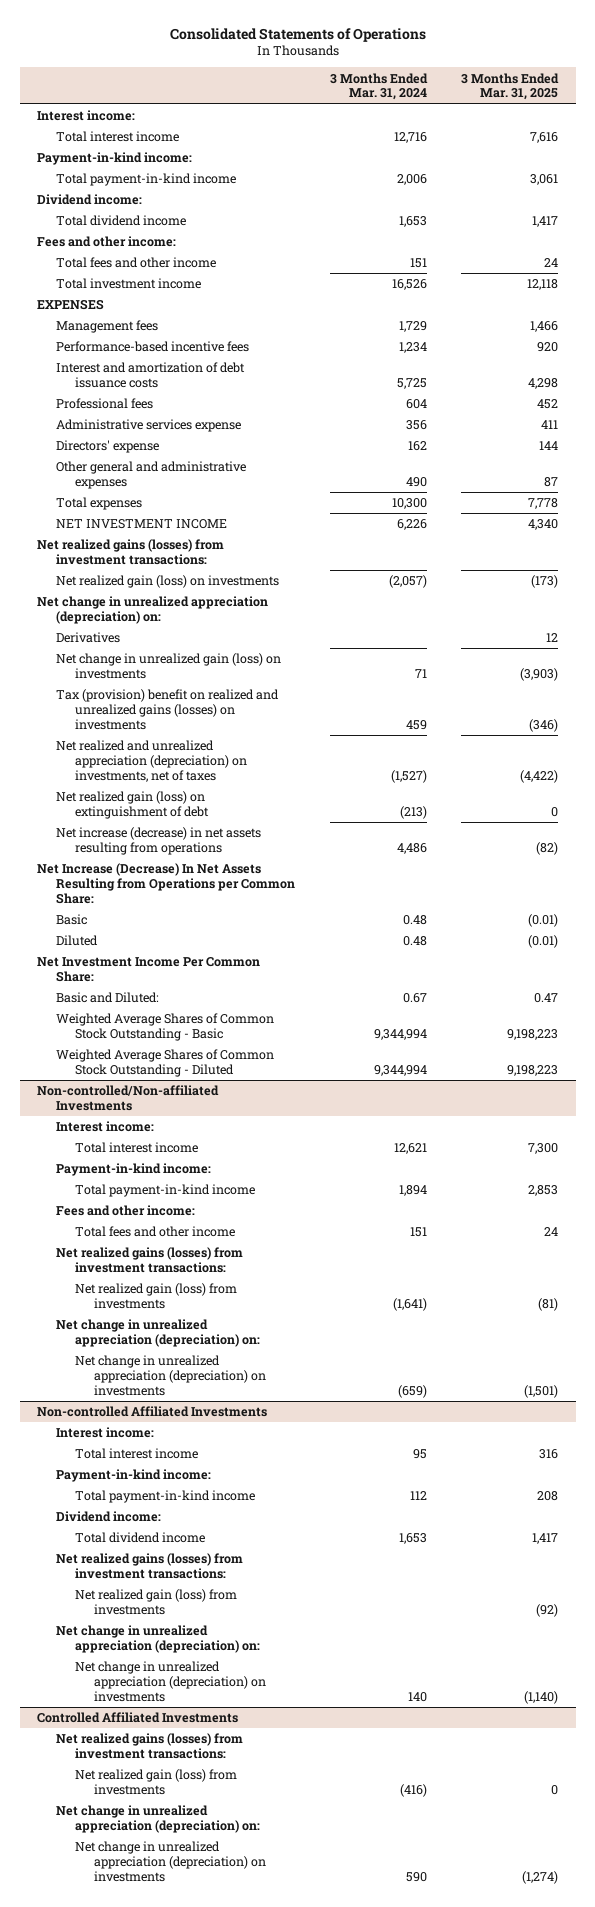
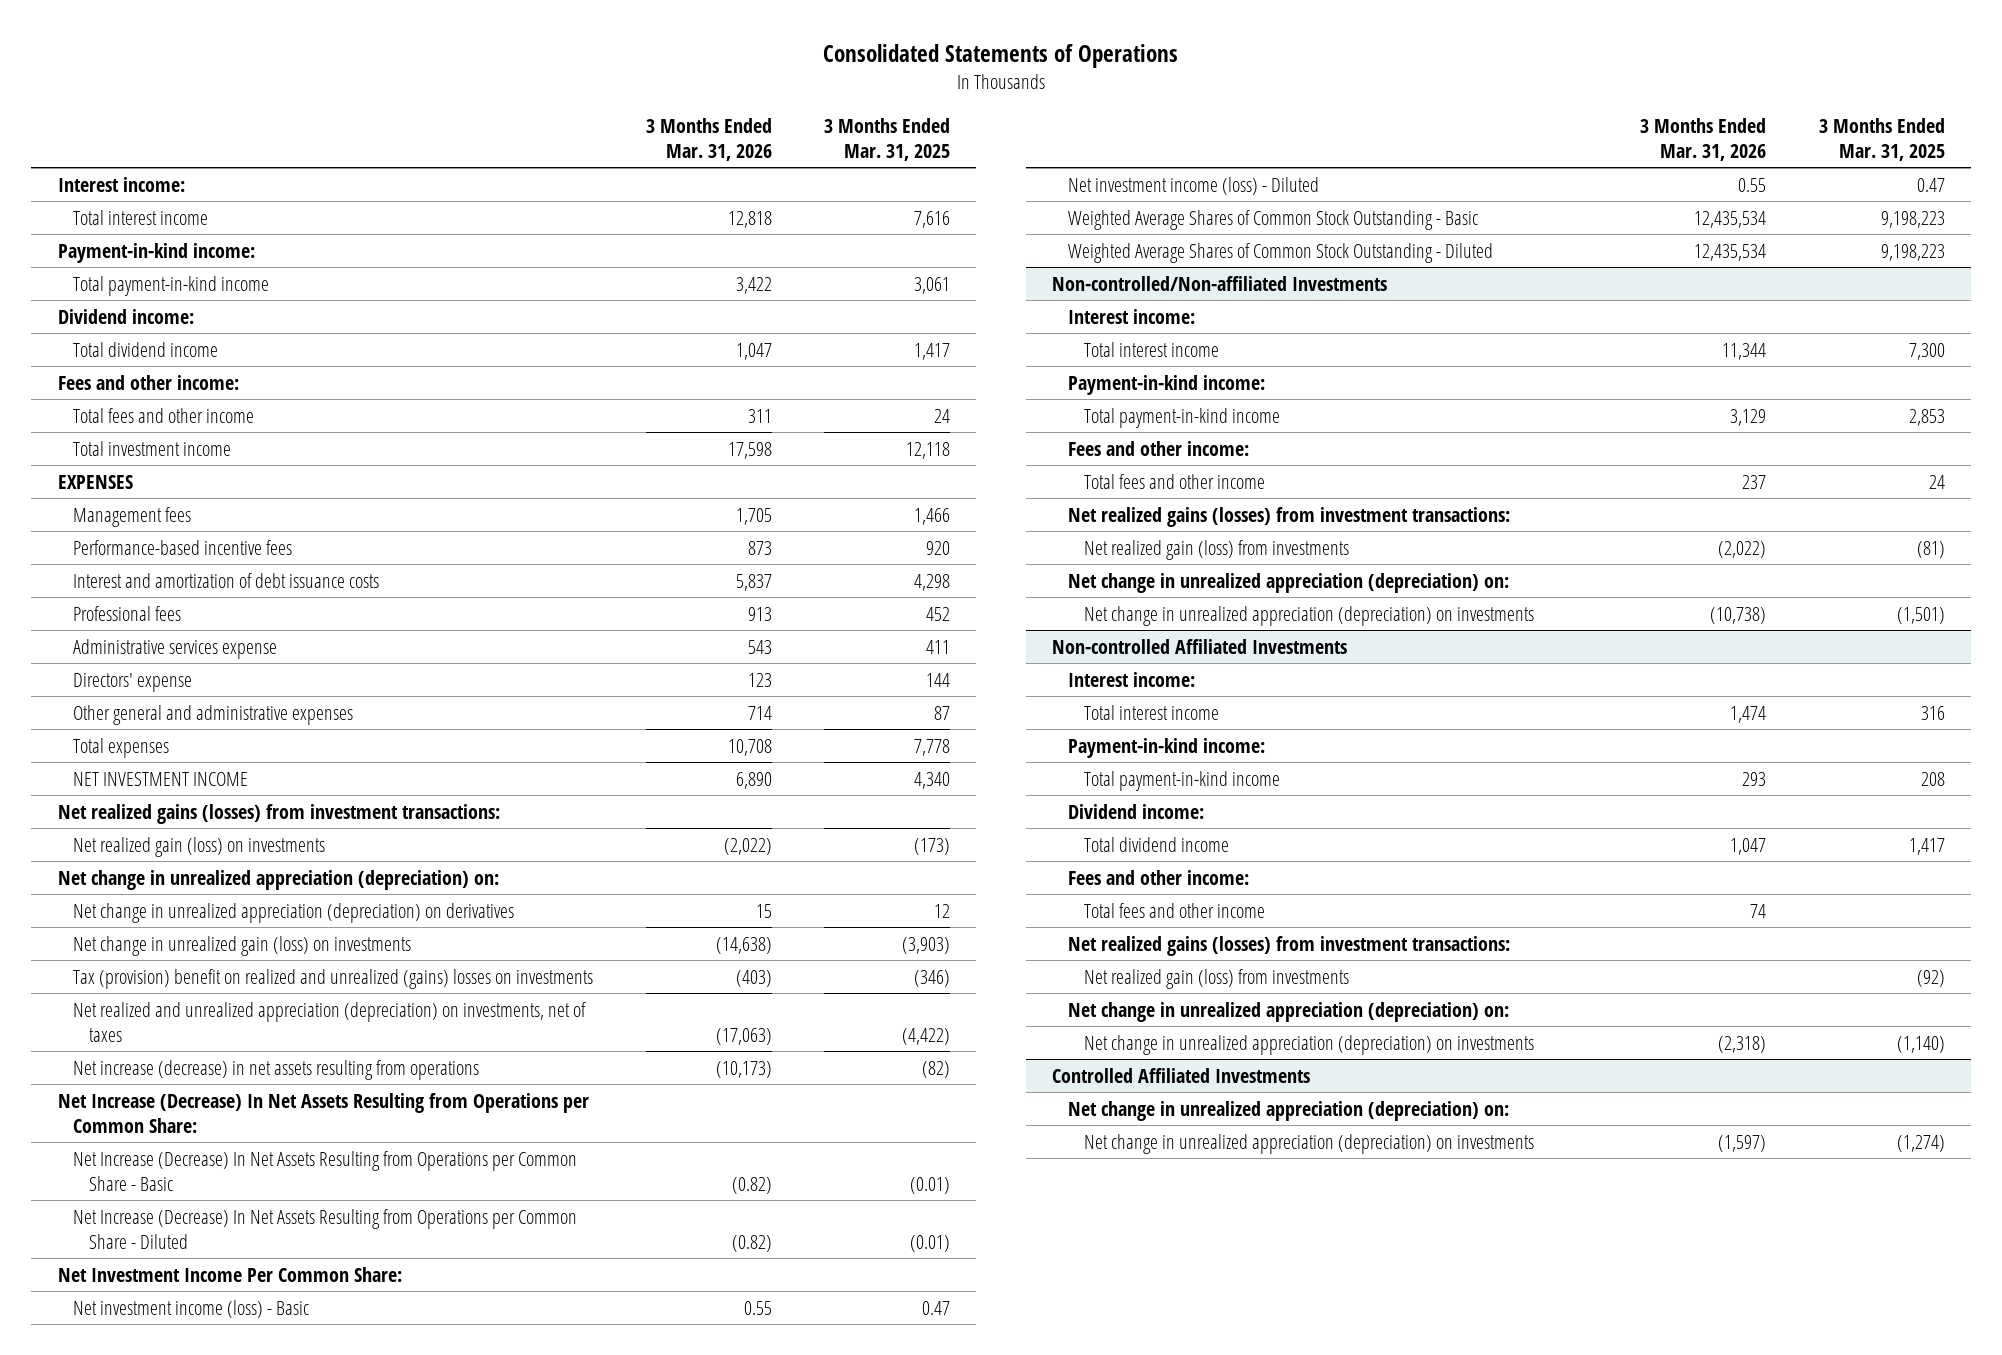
- | 3 Months Ended Mar. 31, 2024 | 3 Months Ended Mar. 31, 2025
+ | 3 Months Ended Mar. 31, 2026 | 3 Months Ended Mar. 31, 2025
- Derivatives | | 12
+ Net change in unrealized appreciation (depreciation) on derivatives | 15 | 12
- Tax (provision) benefit on realized and unrealized gains (losses) on investments | 459 | (346)
+ Tax (provision) benefit on realized and unrealized (gains) losses on investments | (403) | (346)
- Net realized gain (loss) on extinguishment of debt | (213) | 0
- Basic | 0.48 | (0.01)
- Diluted | 0.48 | (0.01)
+ Net Increase (Decrease) In Net Assets Resulting from Operations per Common Share - Basic | (0.82) | (0.01)
+ Net Increase (Decrease) In Net Assets Resulting from Operations per Common Share - Diluted | (0.82) | (0.01)
- Basic and Diluted: | 0.67 | 0.47
+ Net investment income (loss) - Basic | 0.55 | 0.47
+ Net investment income (loss) - Diluted | 0.55 | 0.47
@ Non-controlled Affiliated Investments
+ Fees and other income:
+ Total fees and other income | 74 |
@ Controlled Affiliated Investments
- Net realized gains (losses) from investment transactions:
- Net realized gain (loss) from investments | (416) | 0

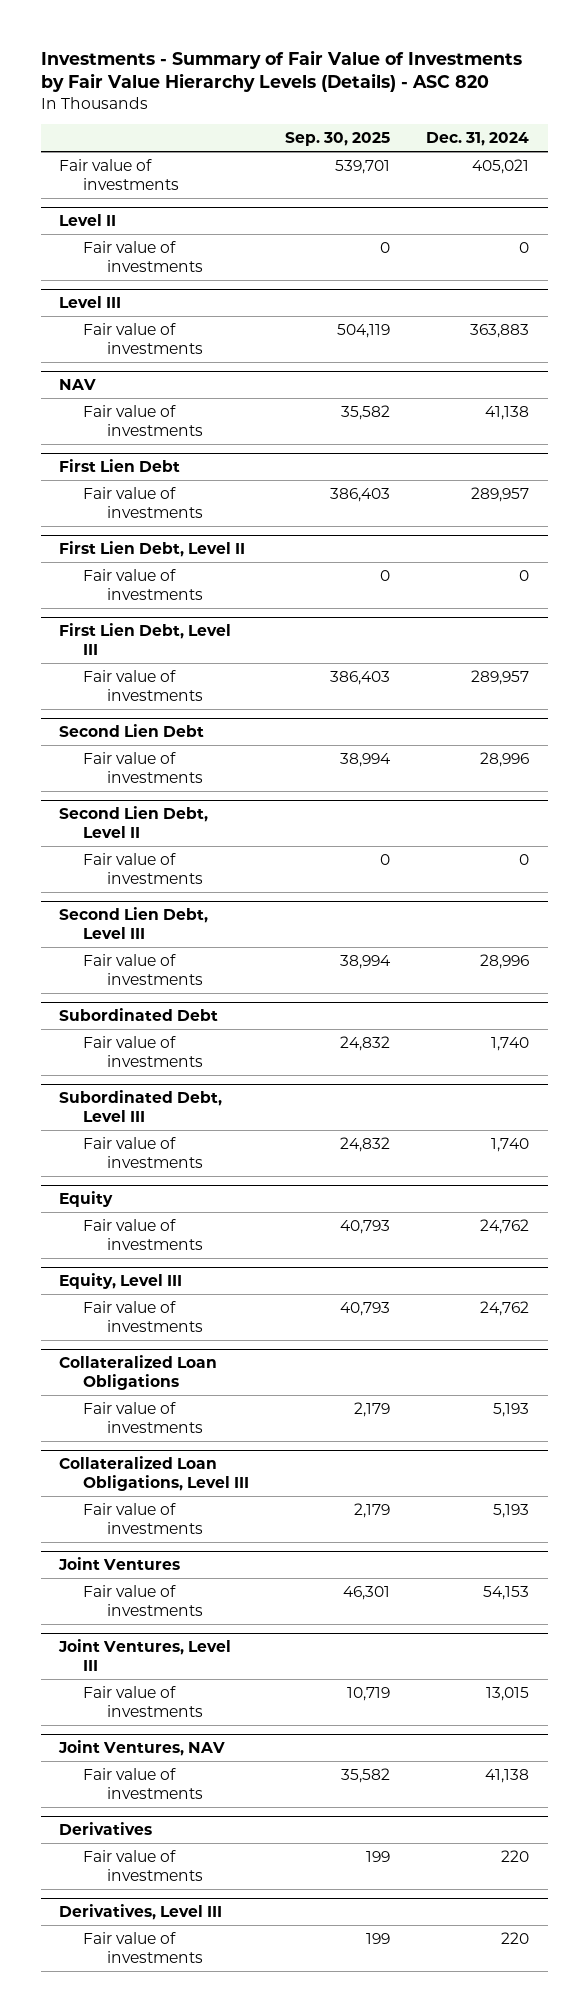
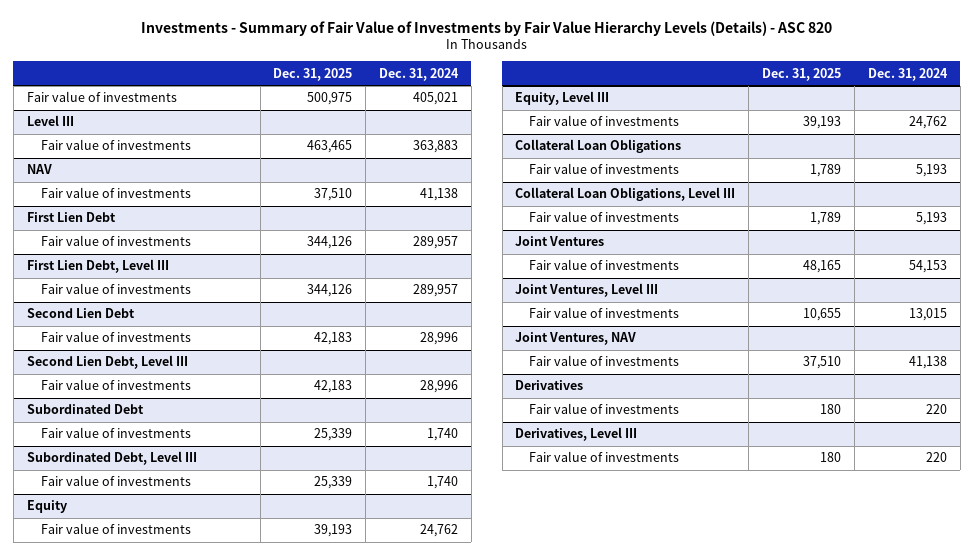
- | Sep. 30, 2025 | Dec. 31, 2024
+ | Dec. 31, 2025 | Dec. 31, 2024
- Level II
- Fair value of investments | 0 | 0
- First Lien Debt, Level II
- Fair value of investments | 0 | 0
- Second Lien Debt, Level II
- Fair value of investments | 0 | 0
- Collateralized Loan Obligations
+ Collateral Loan Obligations
- Collateralized Loan Obligations, Level III
+ Collateral Loan Obligations, Level III

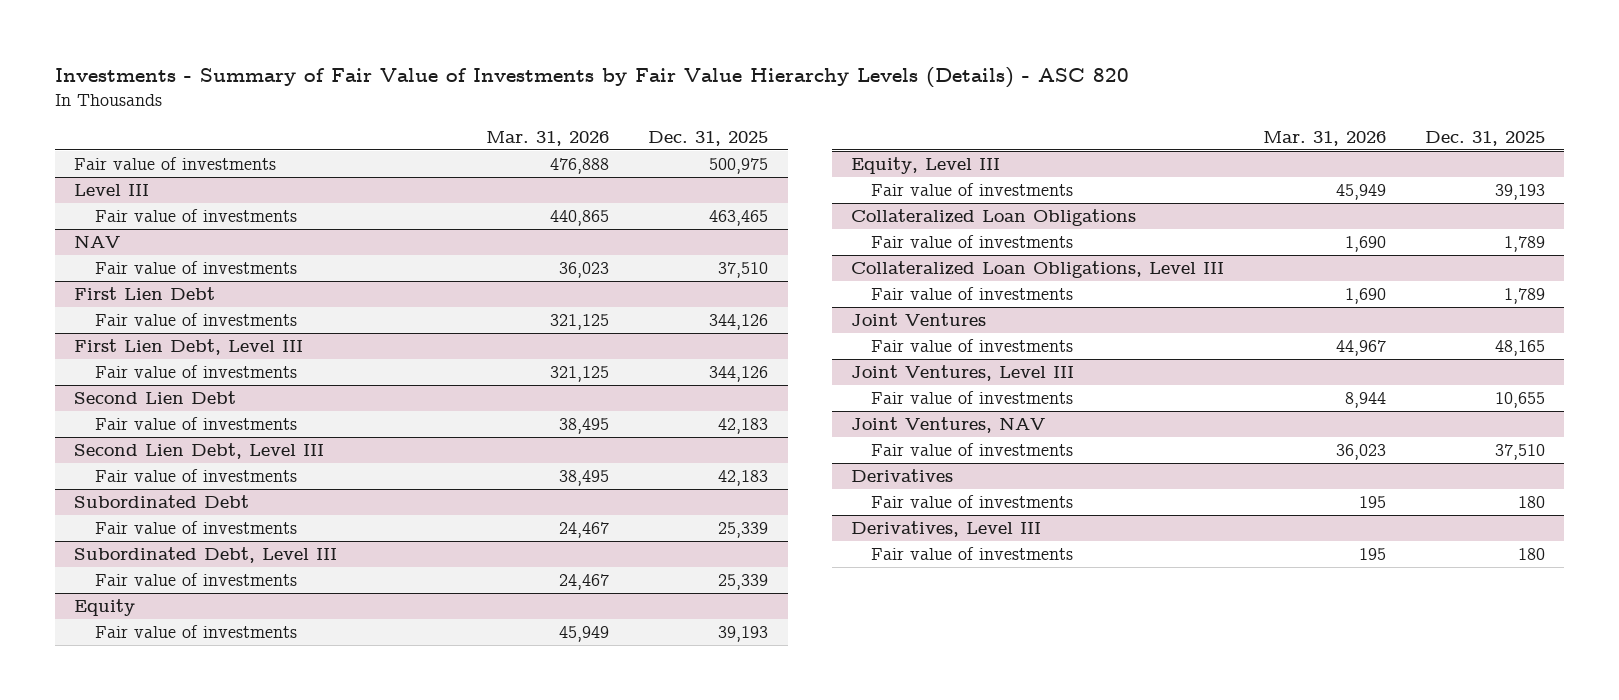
- | Dec. 31, 2025 | Dec. 31, 2024
+ | Mar. 31, 2026 | Dec. 31, 2025
- Collateral Loan Obligations
+ Collateralized Loan Obligations
- Collateral Loan Obligations, Level III
+ Collateralized Loan Obligations, Level III

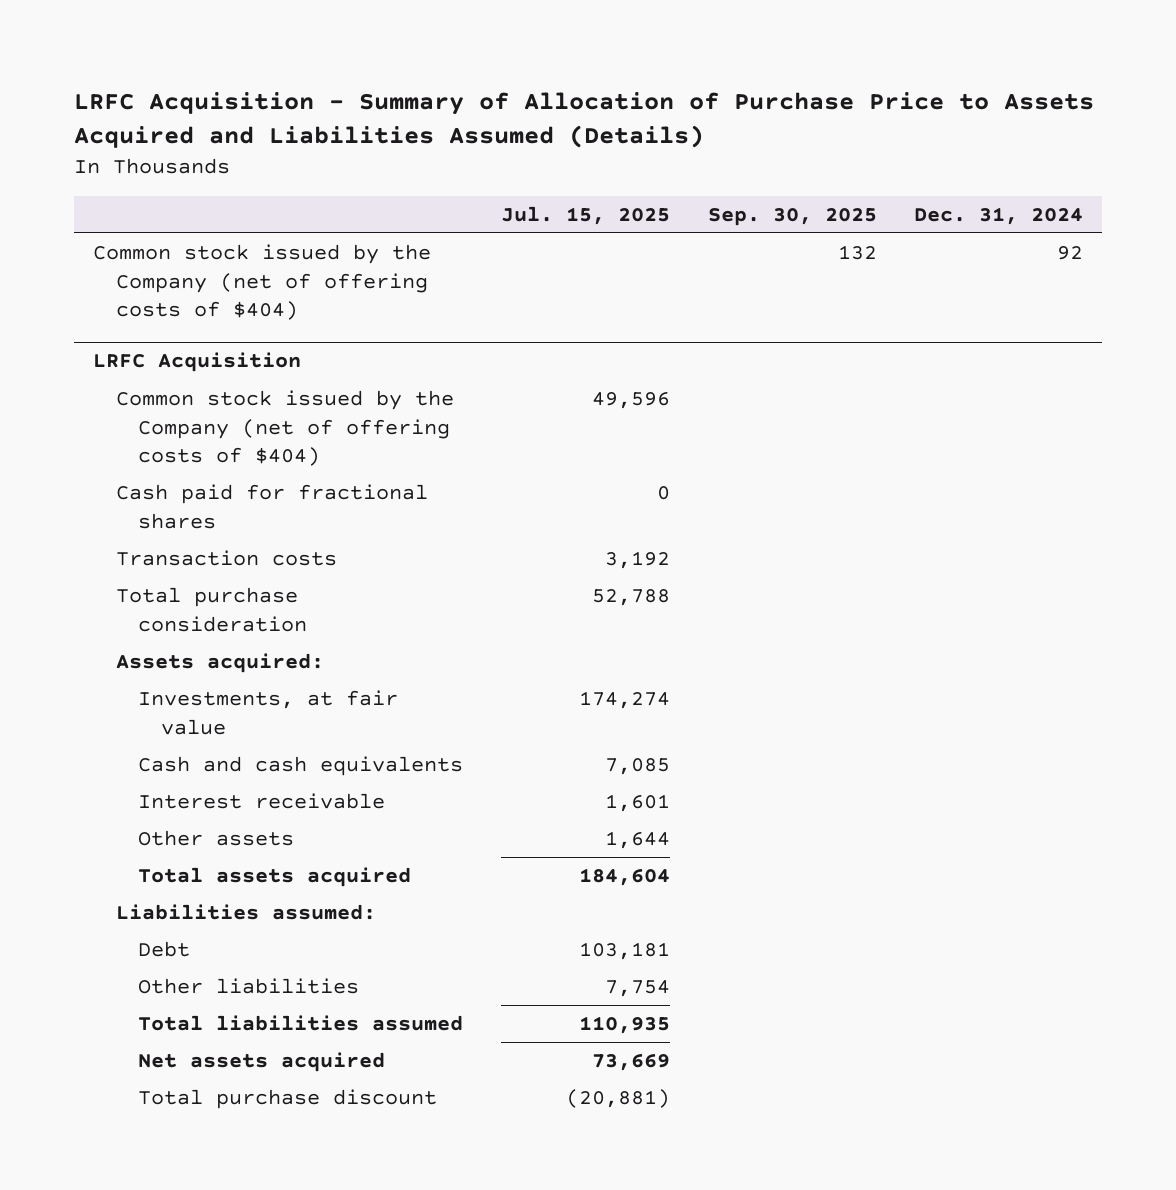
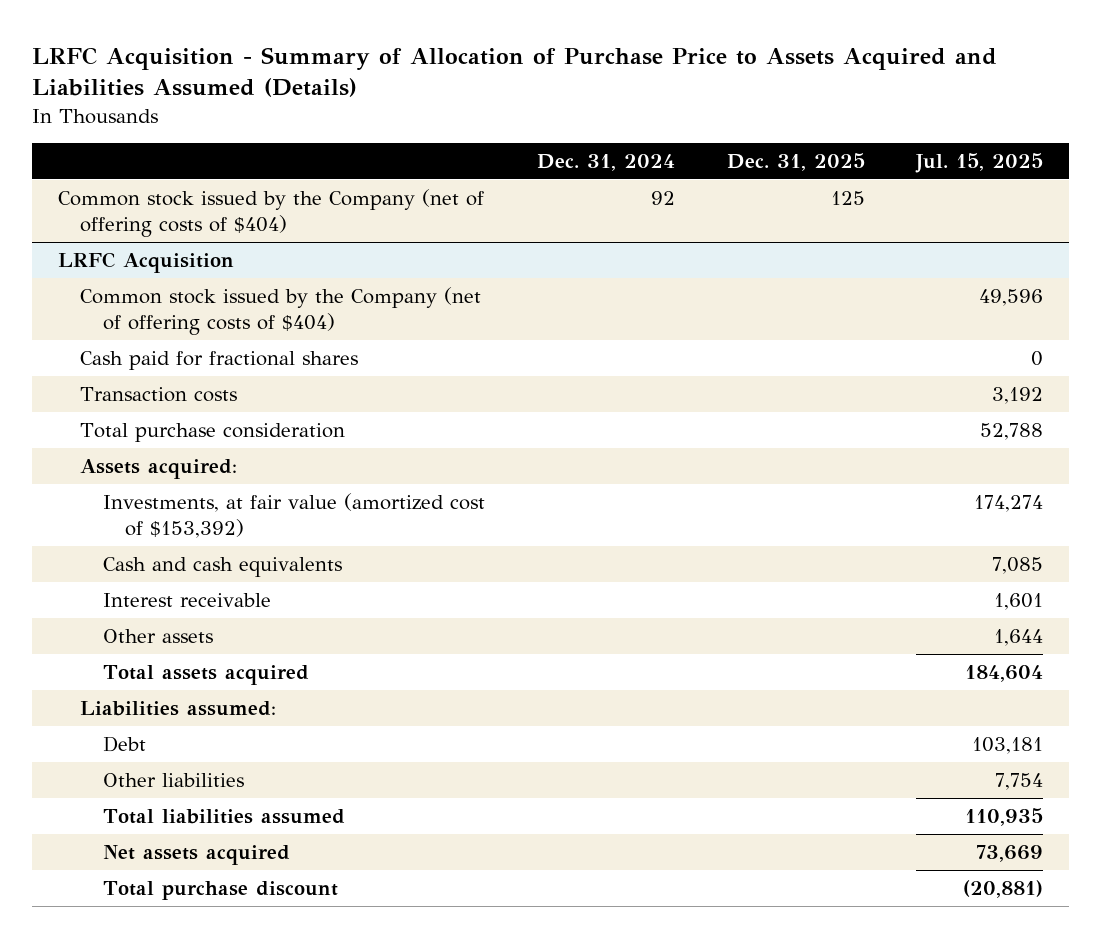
- | Jul. 15, 2025 | Sep. 30, 2025 | Dec. 31, 2024
+ | Dec. 31, 2024 | Dec. 31, 2025 | Jul. 15, 2025
@ LRFC Acquisition
- Investments, at fair value | 174,274 | |
+ Investments, at fair value (amortized cost of $153,392) | | | 174,274

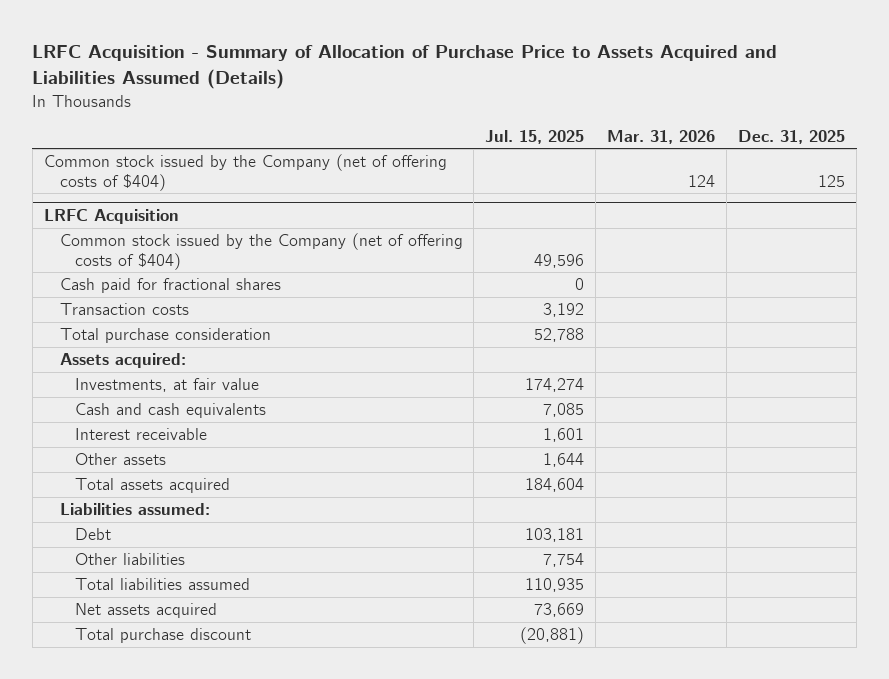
- | Dec. 31, 2024 | Dec. 31, 2025 | Jul. 15, 2025
+ | Jul. 15, 2025 | Mar. 31, 2026 | Dec. 31, 2025
@ LRFC Acquisition
- Investments, at fair value (amortized cost of $153,392) | | | 174,274
+ Investments, at fair value | 174,274 | |

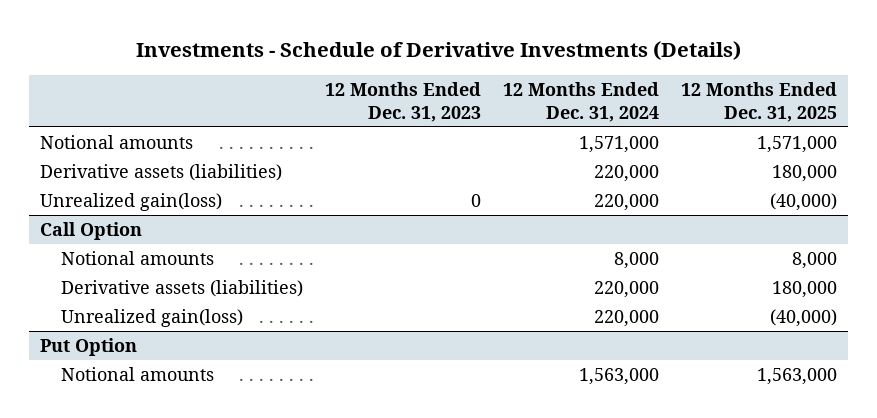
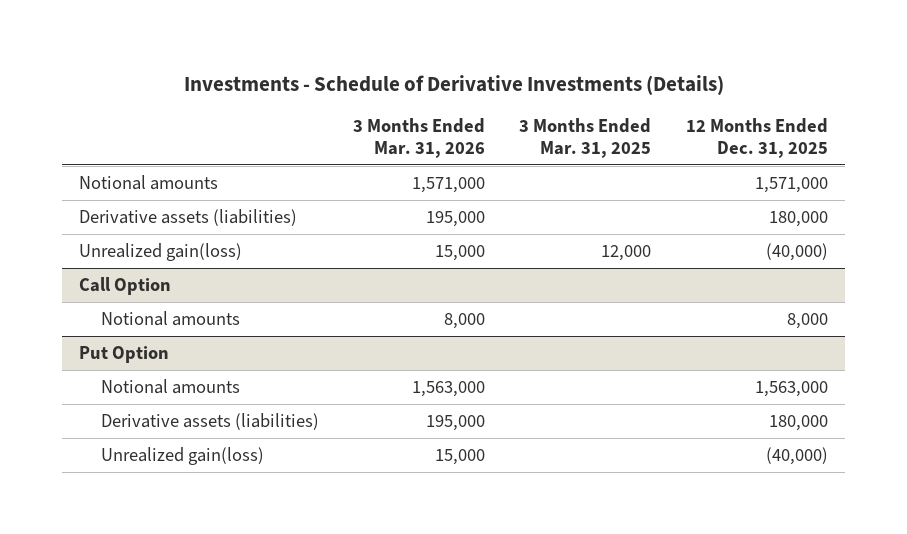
- | 12 Months Ended Dec. 31, 2023 | 12 Months Ended Dec. 31, 2024 | 12 Months Ended Dec. 31, 2025
+ | 3 Months Ended Mar. 31, 2026 | 3 Months Ended Mar. 31, 2025 | 12 Months Ended Dec. 31, 2025
@ Call Option
- Derivative assets (liabilities) | | 220,000 | 180,000
- Unrealized gain(loss) | | 220,000 | (40,000)
@ Put Option
+ Derivative assets (liabilities) | 195,000 | | 180,000
+ Unrealized gain(loss) | 15,000 | | (40,000)

